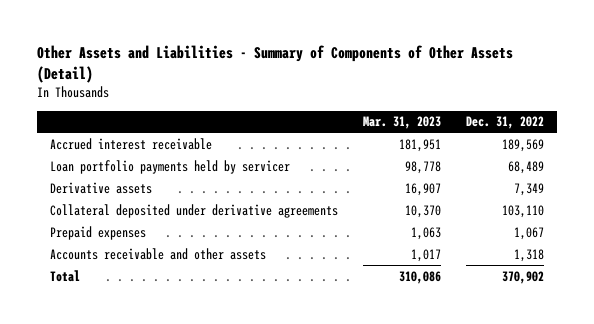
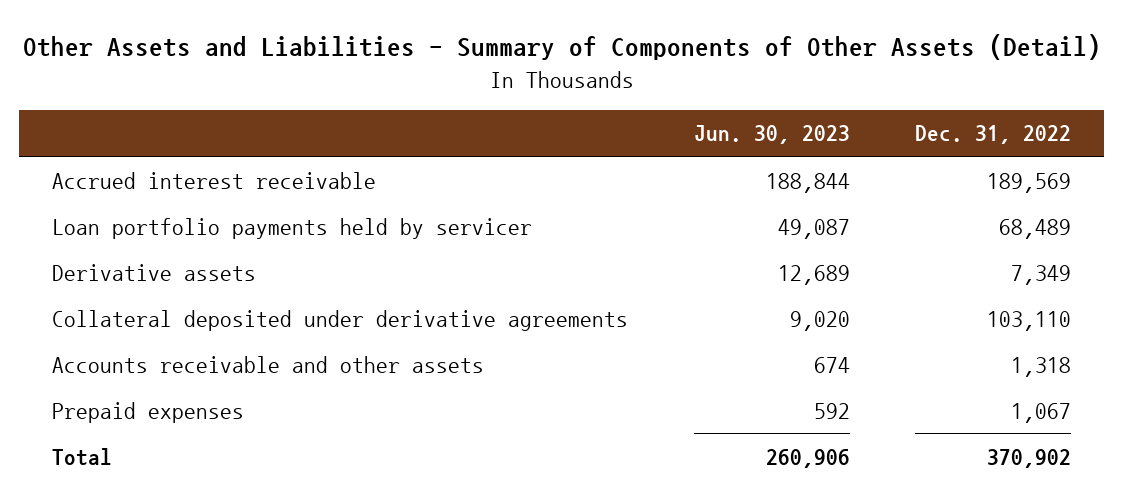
- | Mar. 31, 2023 | Dec. 31, 2022
+ | Jun. 30, 2023 | Dec. 31, 2022
moved down: Prepaid expenses | 592 | 1,067

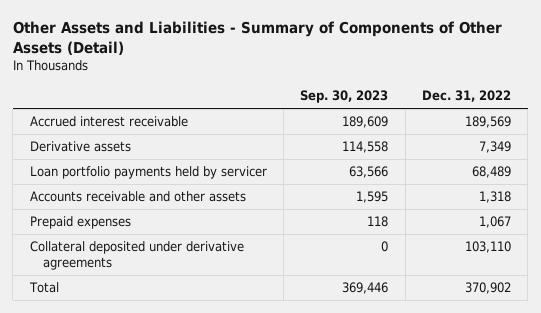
- | Jun. 30, 2023 | Dec. 31, 2022
+ | Sep. 30, 2023 | Dec. 31, 2022
moved down: Loan portfolio payments held by servicer | 63,566 | 68,489
moved down: Collateral deposited under derivative agreements | 0 | 103,110

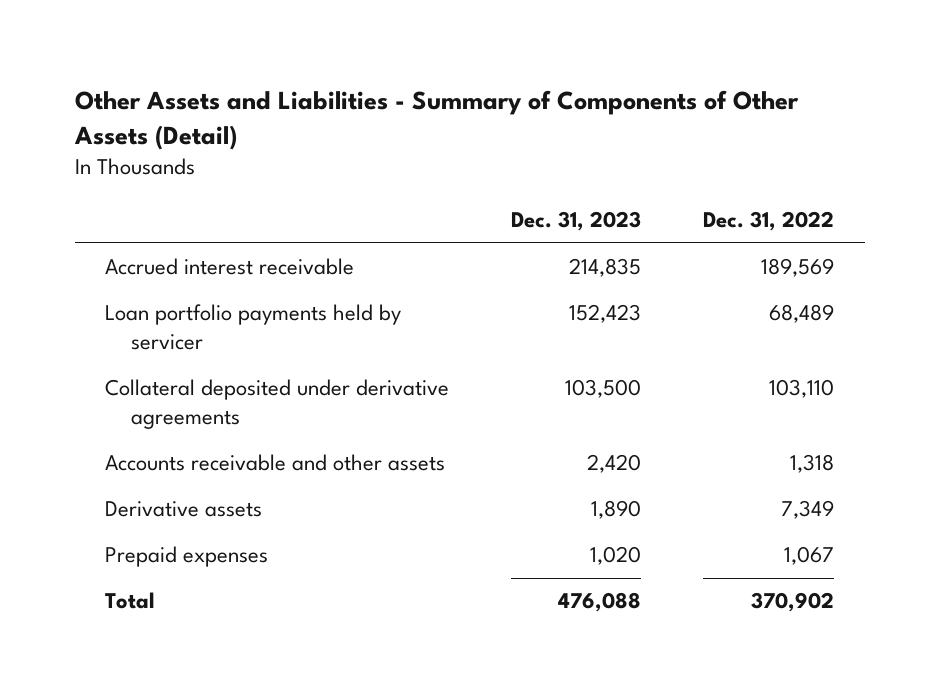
- | Sep. 30, 2023 | Dec. 31, 2022
+ | Dec. 31, 2023 | Dec. 31, 2022
moved up: Collateral deposited under derivative agreements | 103,500 | 103,110
moved down: Derivative assets | 1,890 | 7,349

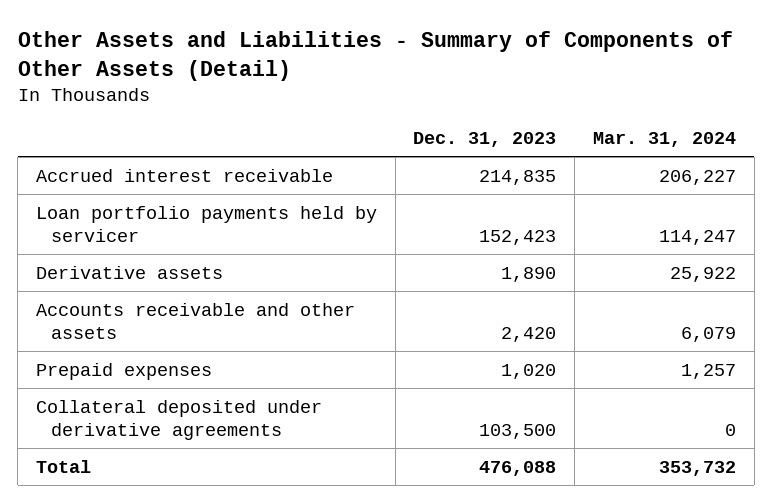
- | Dec. 31, 2023 | Dec. 31, 2022
+ | Dec. 31, 2023 | Mar. 31, 2024
moved down: Accounts receivable and other assets | 2,420 | 6,079
moved down: Collateral deposited under derivative agreements | 103,500 | 0

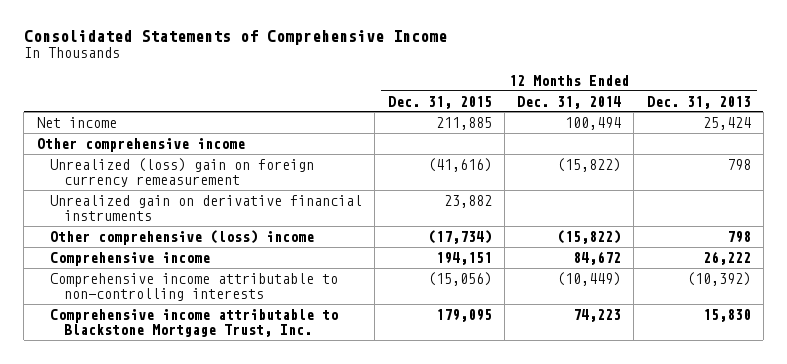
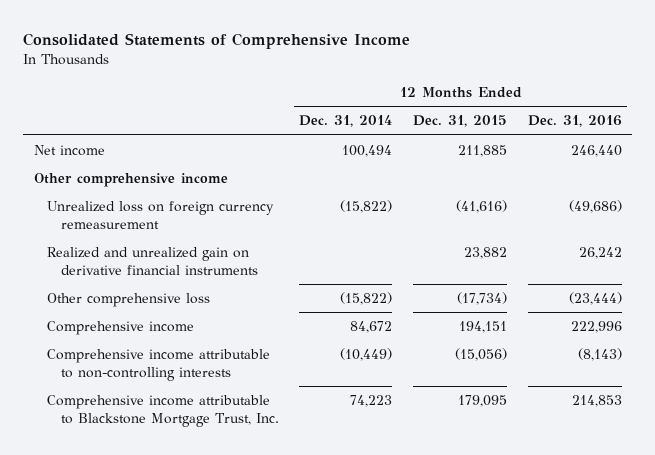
- | 12 Months Ended Dec. 31, 2015 | 12 Months Ended Dec. 31, 2014 | 12 Months Ended Dec. 31, 2013
+ | 12 Months Ended Dec. 31, 2014 | 12 Months Ended Dec. 31, 2015 | 12 Months Ended Dec. 31, 2016
- Unrealized (loss) gain on foreign currency remeasurement | (41,616) | (15,822) | 798
- Unrealized gain on derivative financial instruments | 23,882 | |
- Other comprehensive (loss) income | (17,734) | (15,822) | 798
+ Unrealized loss on foreign currency remeasurement | (15,822) | (41,616) | (49,686)
+ Realized and unrealized gain on derivative financial instruments | | 23,882 | 26,242
+ Other comprehensive loss | (15,822) | (17,734) | (23,444)

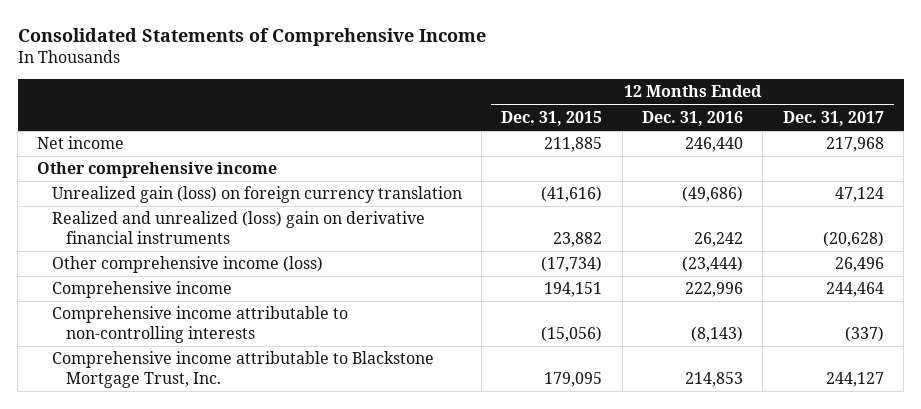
- | 12 Months Ended Dec. 31, 2014 | 12 Months Ended Dec. 31, 2015 | 12 Months Ended Dec. 31, 2016
+ | 12 Months Ended Dec. 31, 2015 | 12 Months Ended Dec. 31, 2016 | 12 Months Ended Dec. 31, 2017
- Unrealized loss on foreign currency remeasurement | (15,822) | (41,616) | (49,686)
- Realized and unrealized gain on derivative financial instruments | | 23,882 | 26,242
- Other comprehensive loss | (15,822) | (17,734) | (23,444)
+ Unrealized gain (loss) on foreign currency translation | (41,616) | (49,686) | 47,124
+ Realized and unrealized (loss) gain on derivative financial instruments | 23,882 | 26,242 | (20,628)
+ Other comprehensive income (loss) | (17,734) | (23,444) | 26,496

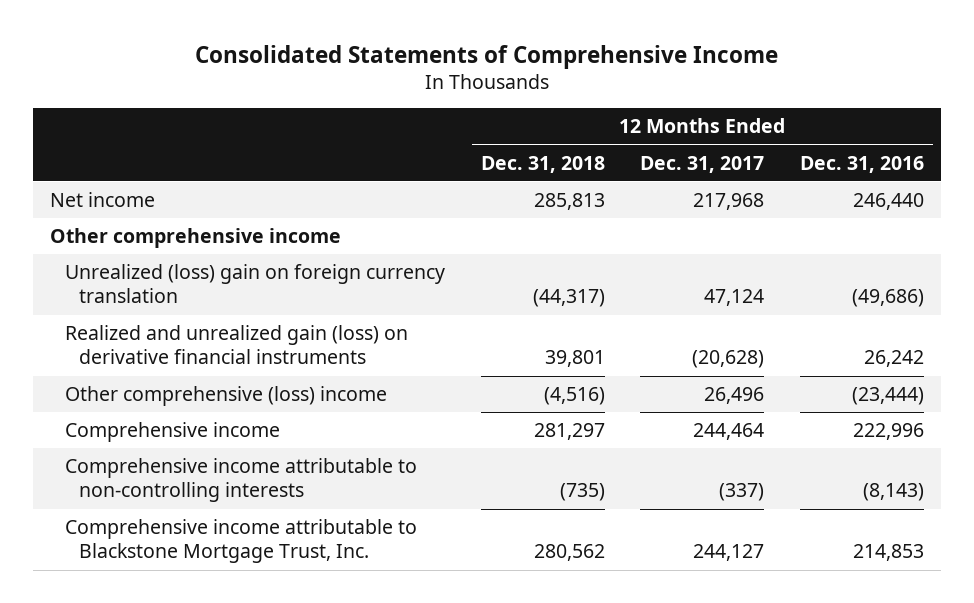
- | 12 Months Ended Dec. 31, 2015 | 12 Months Ended Dec. 31, 2016 | 12 Months Ended Dec. 31, 2017
+ | 12 Months Ended Dec. 31, 2018 | 12 Months Ended Dec. 31, 2017 | 12 Months Ended Dec. 31, 2016
- Unrealized gain (loss) on foreign currency translation | (41,616) | (49,686) | 47,124
- Realized and unrealized (loss) gain on derivative financial instruments | 23,882 | 26,242 | (20,628)
- Other comprehensive income (loss) | (17,734) | (23,444) | 26,496
+ Unrealized (loss) gain on foreign currency translation | (44,317) | 47,124 | (49,686)
+ Realized and unrealized gain (loss) on derivative financial instruments | 39,801 | (20,628) | 26,242
+ Other comprehensive (loss) income | (4,516) | 26,496 | (23,444)

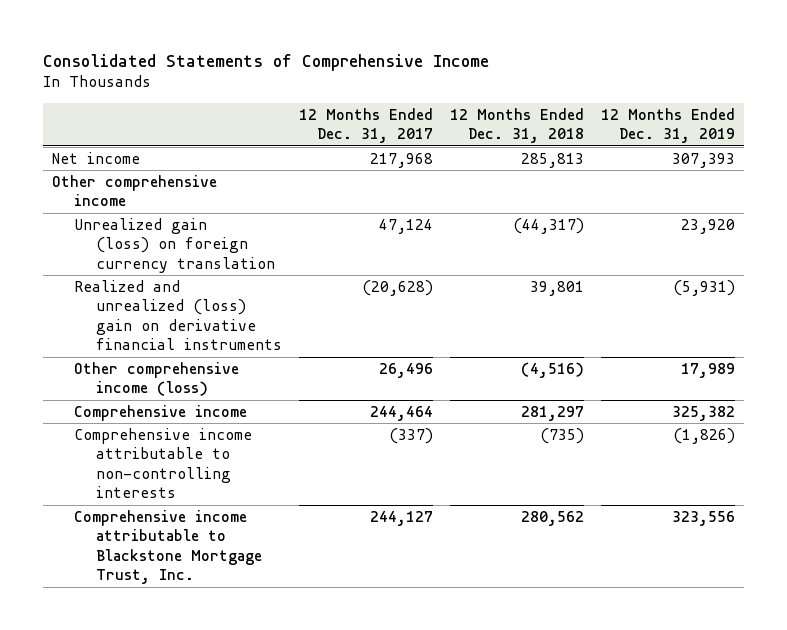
- | 12 Months Ended Dec. 31, 2018 | 12 Months Ended Dec. 31, 2017 | 12 Months Ended Dec. 31, 2016
+ | 12 Months Ended Dec. 31, 2017 | 12 Months Ended Dec. 31, 2018 | 12 Months Ended Dec. 31, 2019
- Unrealized (loss) gain on foreign currency translation | (44,317) | 47,124 | (49,686)
- Realized and unrealized gain (loss) on derivative financial instruments | 39,801 | (20,628) | 26,242
- Other comprehensive (loss) income | (4,516) | 26,496 | (23,444)
+ Unrealized gain (loss) on foreign currency translation | 47,124 | (44,317) | 23,920
+ Realized and unrealized (loss) gain on derivative financial instruments | (20,628) | 39,801 | (5,931)
+ Other comprehensive income (loss) | 26,496 | (4,516) | 17,989

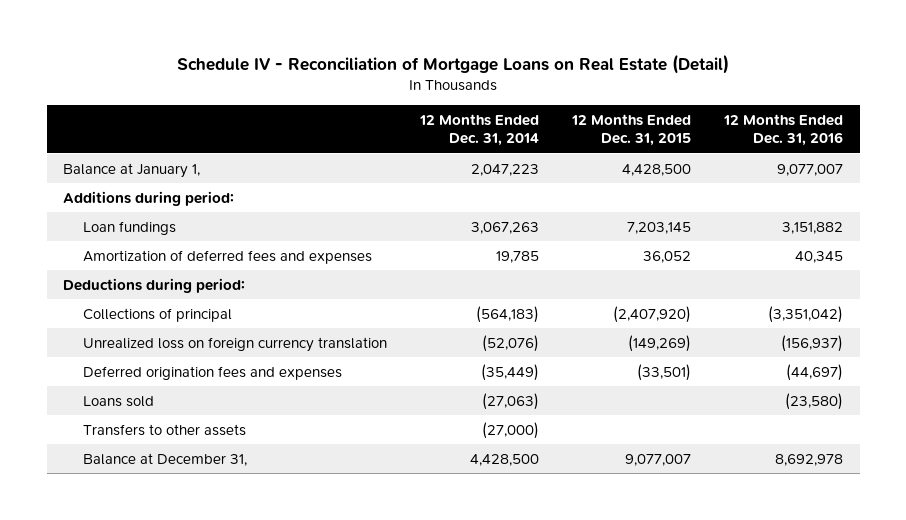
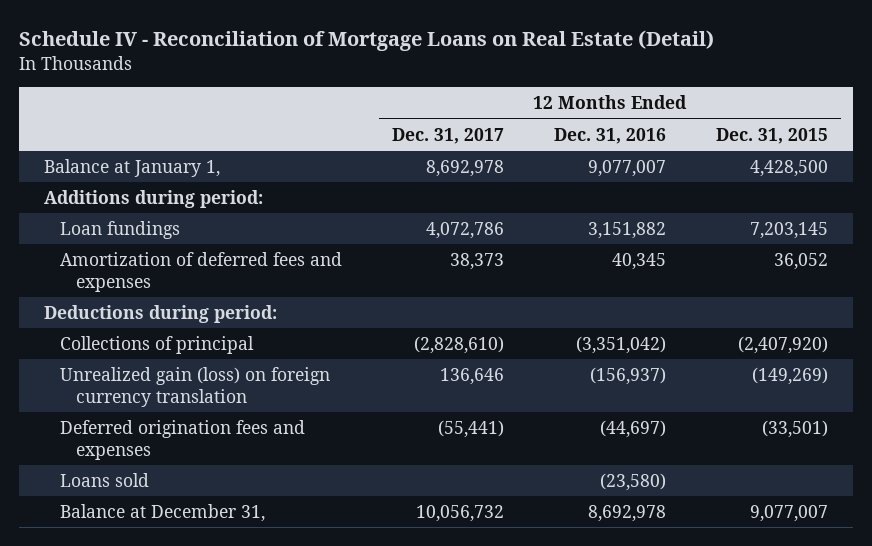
- | 12 Months Ended Dec. 31, 2014 | 12 Months Ended Dec. 31, 2015 | 12 Months Ended Dec. 31, 2016
+ | 12 Months Ended Dec. 31, 2017 | 12 Months Ended Dec. 31, 2016 | 12 Months Ended Dec. 31, 2015
- Unrealized loss on foreign currency translation | (52,076) | (149,269) | (156,937)
+ Unrealized gain (loss) on foreign currency translation | 136,646 | (156,937) | (149,269)
- Transfers to other assets | (27,000) | |

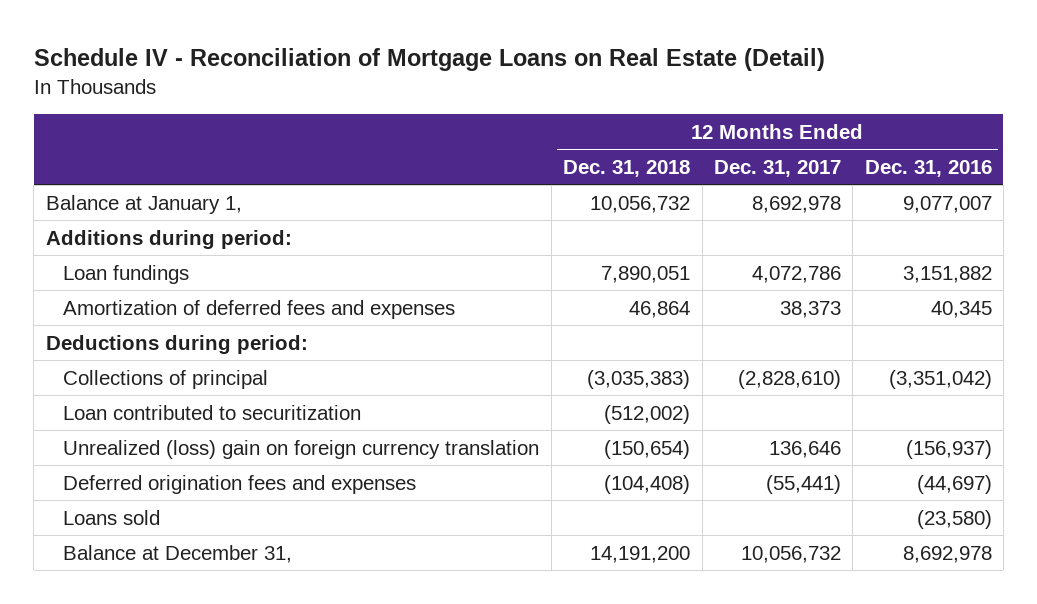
- | 12 Months Ended Dec. 31, 2017 | 12 Months Ended Dec. 31, 2016 | 12 Months Ended Dec. 31, 2015
+ | 12 Months Ended Dec. 31, 2018 | 12 Months Ended Dec. 31, 2017 | 12 Months Ended Dec. 31, 2016
- Unrealized gain (loss) on foreign currency translation | 136,646 | (156,937) | (149,269)
+ Loan contributed to securitization | (512,002) | |
+ Unrealized (loss) gain on foreign currency translation | (150,654) | 136,646 | (156,937)

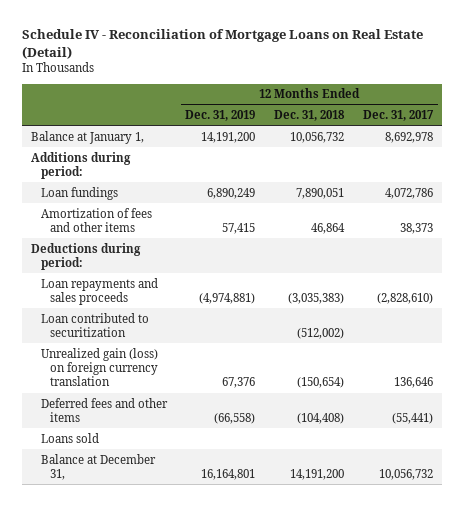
- | 12 Months Ended Dec. 31, 2018 | 12 Months Ended Dec. 31, 2017 | 12 Months Ended Dec. 31, 2016
+ | 12 Months Ended Dec. 31, 2019 | 12 Months Ended Dec. 31, 2018 | 12 Months Ended Dec. 31, 2017
- Amortization of deferred fees and expenses | 46,864 | 38,373 | 40,345
+ Amortization of fees and other items | 57,415 | 46,864 | 38,373
- Collections of principal | (3,035,383) | (2,828,610) | (3,351,042)
+ Loan repayments and sales proceeds | (4,974,881) | (3,035,383) | (2,828,610)
- Unrealized (loss) gain on foreign currency translation | (150,654) | 136,646 | (156,937)
- Deferred origination fees and expenses | (104,408) | (55,441) | (44,697)
+ Unrealized gain (loss) on foreign currency translation | 67,376 | (150,654) | 136,646
+ Deferred fees and other items | (66,558) | (104,408) | (55,441)

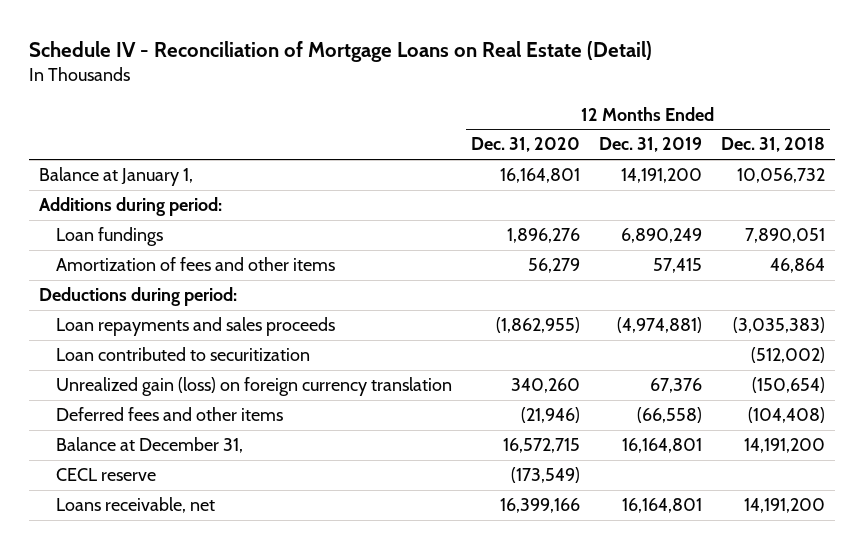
- | 12 Months Ended Dec. 31, 2019 | 12 Months Ended Dec. 31, 2018 | 12 Months Ended Dec. 31, 2017
+ | 12 Months Ended Dec. 31, 2020 | 12 Months Ended Dec. 31, 2019 | 12 Months Ended Dec. 31, 2018
- Loans sold
+ CECL reserve | (173,549) | |
+ Loans receivable, net | 16,399,166 | 16,164,801 | 14,191,200

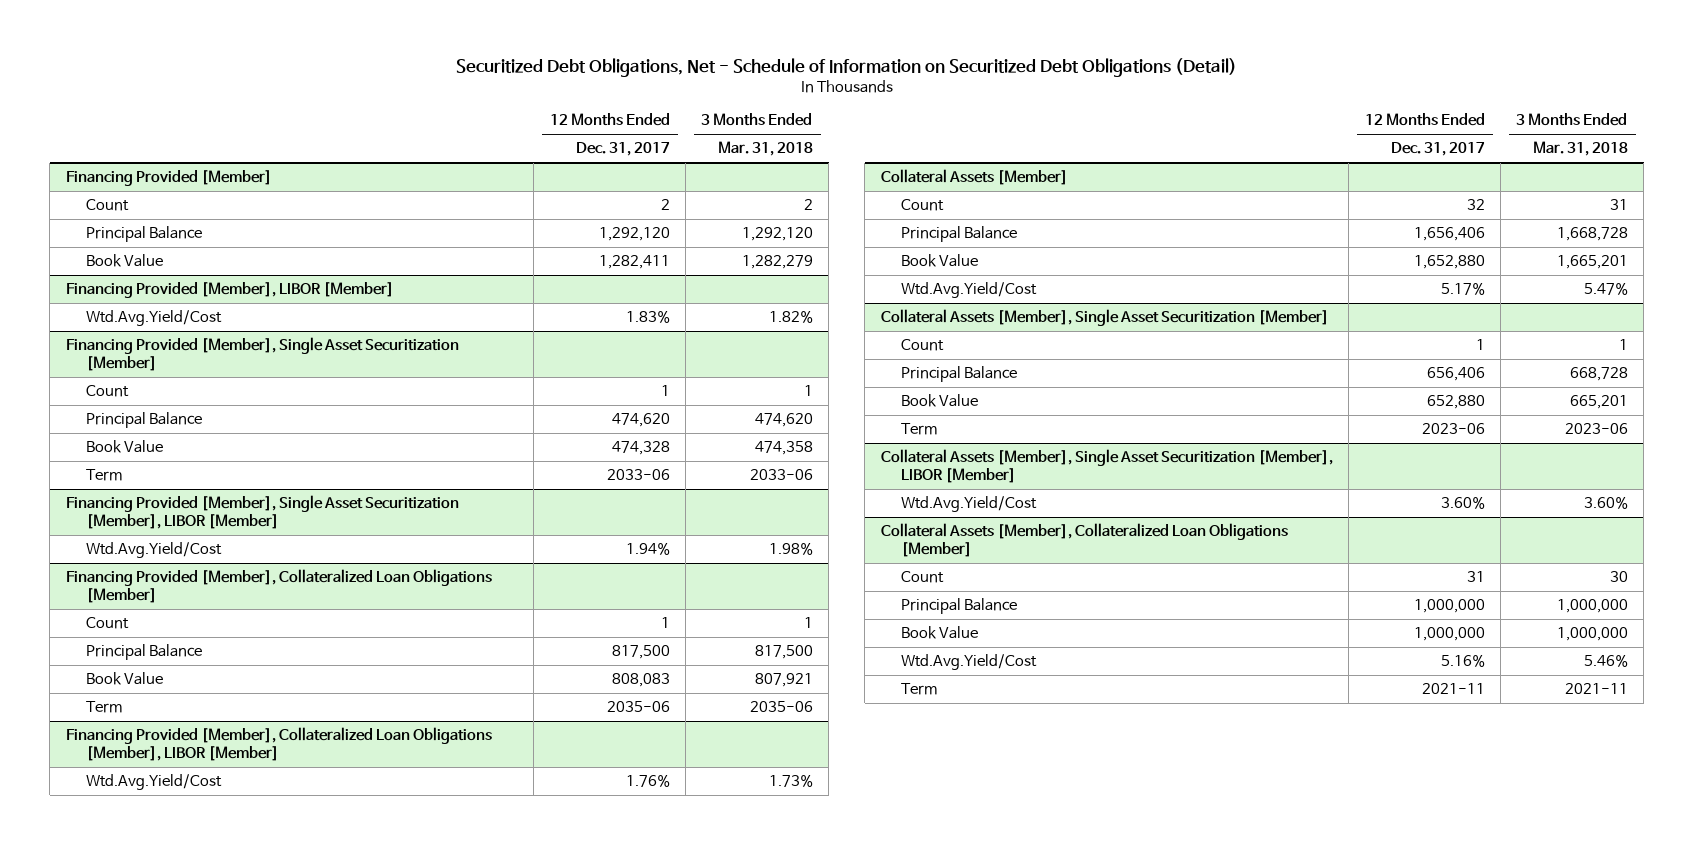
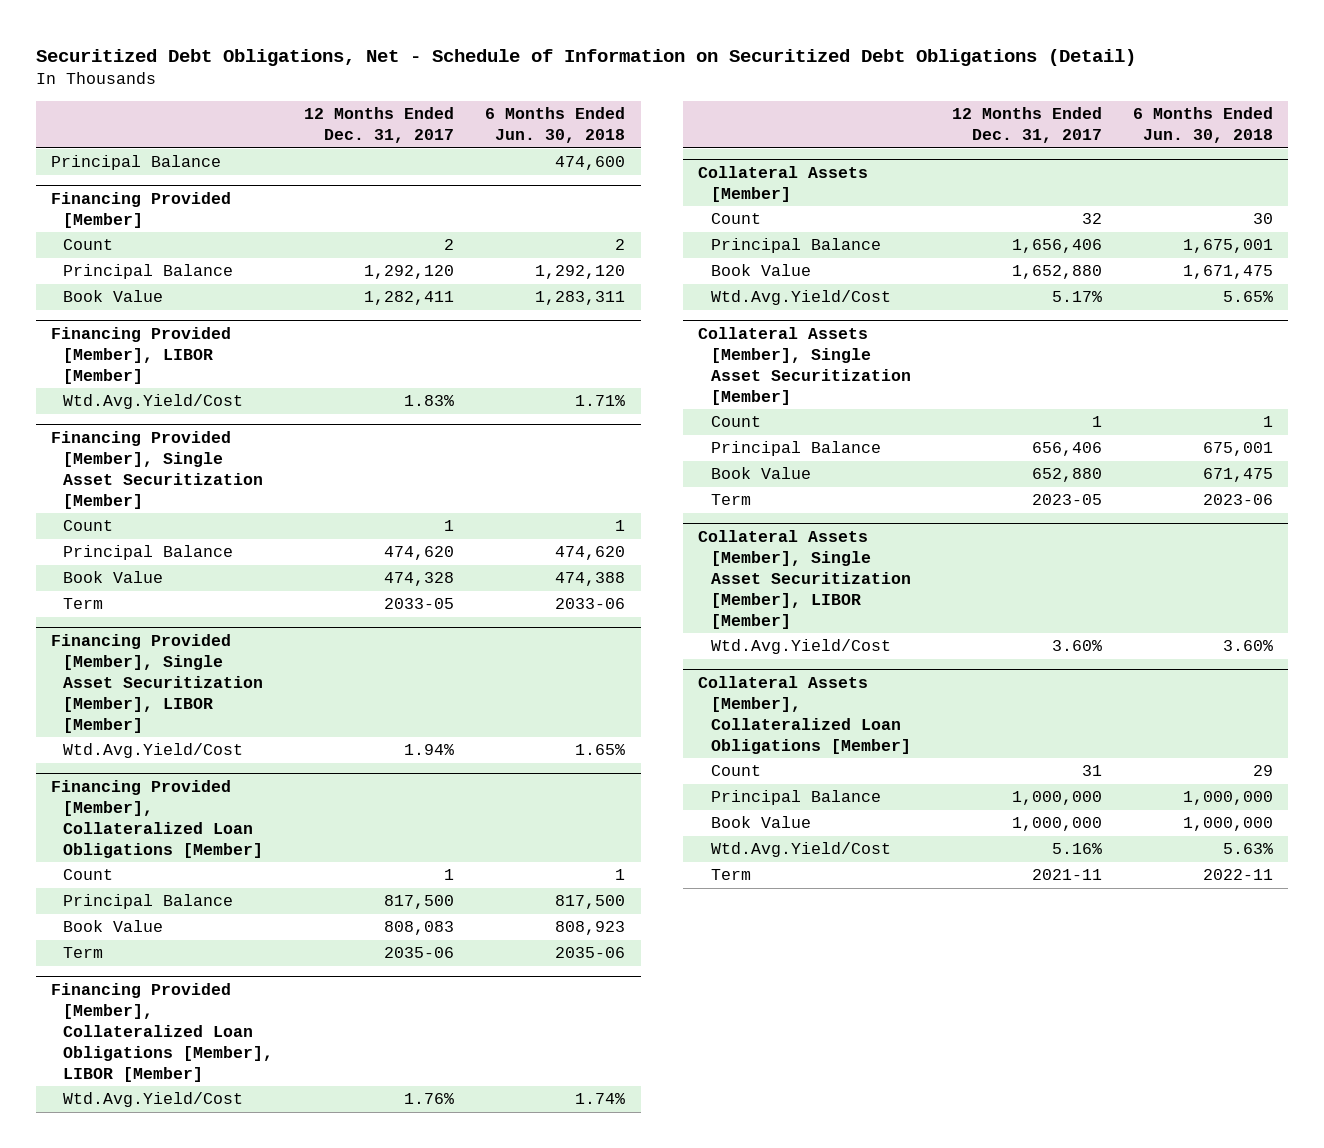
- | 12 Months Ended Dec. 31, 2017 | 3 Months Ended Mar. 31, 2018
+ | 12 Months Ended Dec. 31, 2017 | 6 Months Ended Jun. 30, 2018
+ Principal Balance | | 474,600
@ Financing Provided [Member], Single Asset Securitization [Member]
- Term | 2033-06 | 2033-06
+ Term | 2033-05 | 2033-06
@ Collateral Assets [Member], Single Asset Securitization [Member]
- Term | 2023-06 | 2023-06
+ Term | 2023-05 | 2023-06

